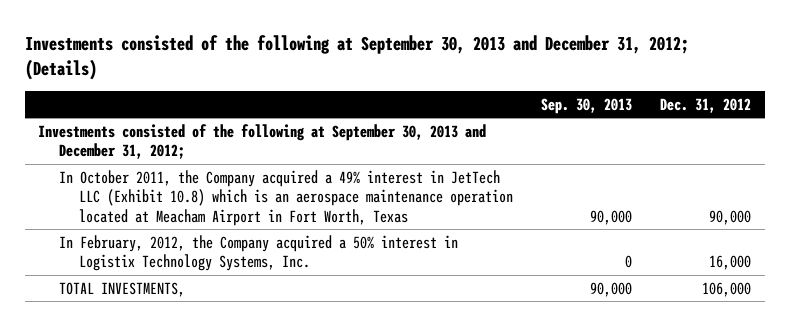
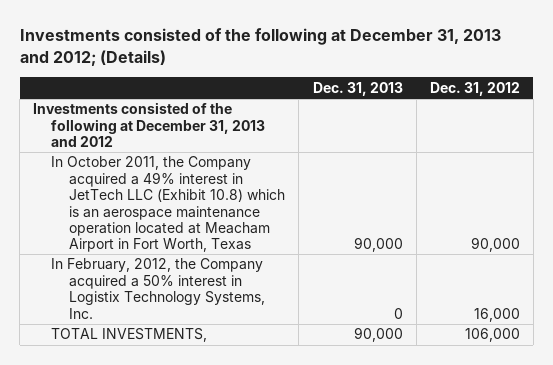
- Investments consisted of the following at September 30, 2013 and December 31, 2012; (Details)
+ Investments consisted of the following at December 31, 2013 and 2012; (Details)
- | Sep. 30, 2013 | Dec. 31, 2012
+ | Dec. 31, 2013 | Dec. 31, 2012
- Investments consisted of the following at September 30, 2013 and December 31, 2012;
+ Investments consisted of the following at December 31, 2013 and 2012

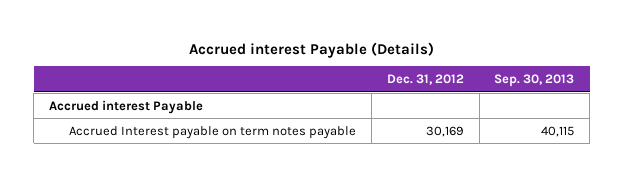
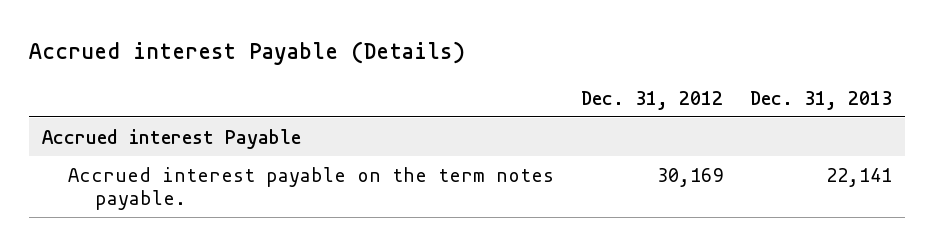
- | Dec. 31, 2012 | Sep. 30, 2013
+ | Dec. 31, 2012 | Dec. 31, 2013
- Accrued Interest payable on term notes payable | 30,169 | 40,115
+ Accrued interest payable on the term notes payable. | 30,169 | 22,141

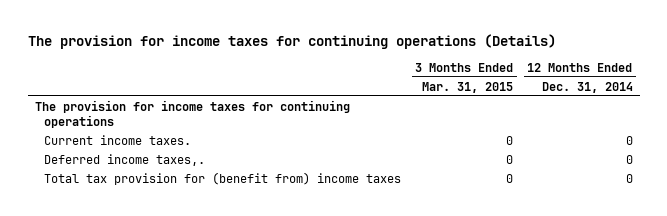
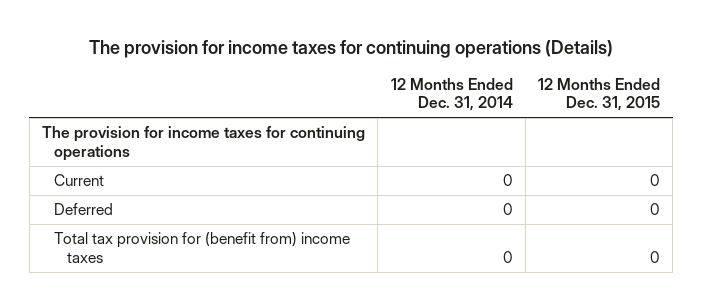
- | 3 Months Ended Mar. 31, 2015 | 12 Months Ended Dec. 31, 2014
+ | 12 Months Ended Dec. 31, 2014 | 12 Months Ended Dec. 31, 2015
- Current income taxes. | 0 | 0
- Deferred income taxes,. | 0 | 0
+ Current | 0 | 0
+ Deferred | 0 | 0

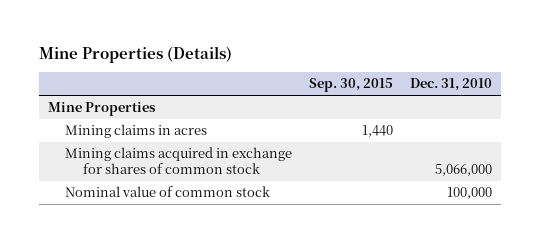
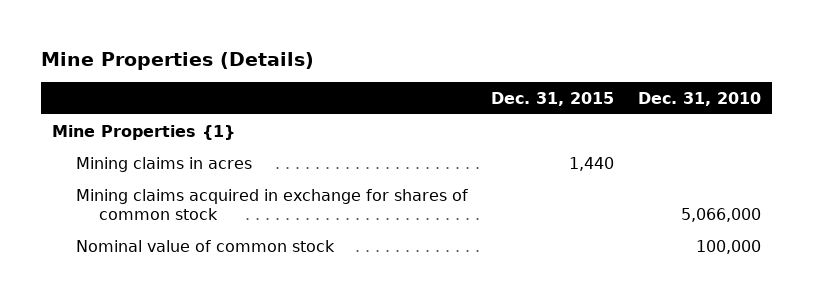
- | Sep. 30, 2015 | Dec. 31, 2010
+ | Dec. 31, 2015 | Dec. 31, 2010
- Mine Properties
+ Mine Properties {1}

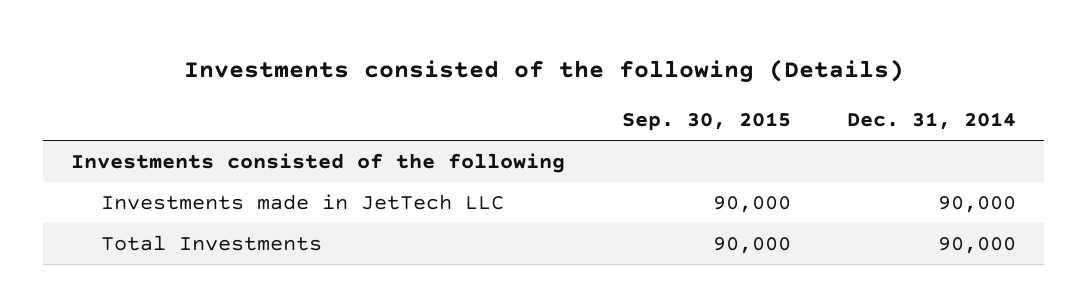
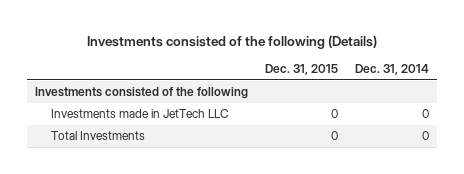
- | Sep. 30, 2015 | Dec. 31, 2014
+ | Dec. 31, 2015 | Dec. 31, 2014
- Investments made in JetTech LLC | 90,000 | 90,000
- Total Investments | 90,000 | 90,000
+ Investments made in JetTech LLC | 0 | 0
+ Total Investments | 0 | 0

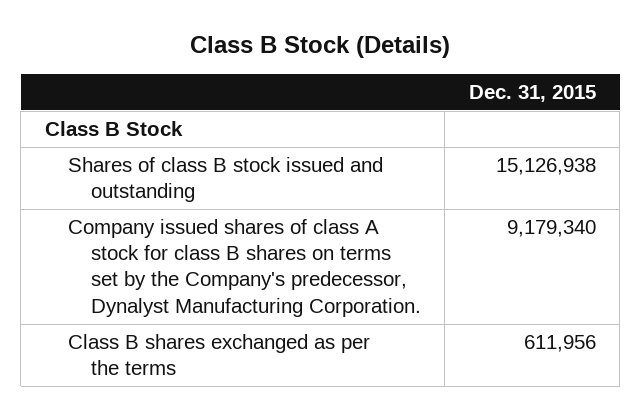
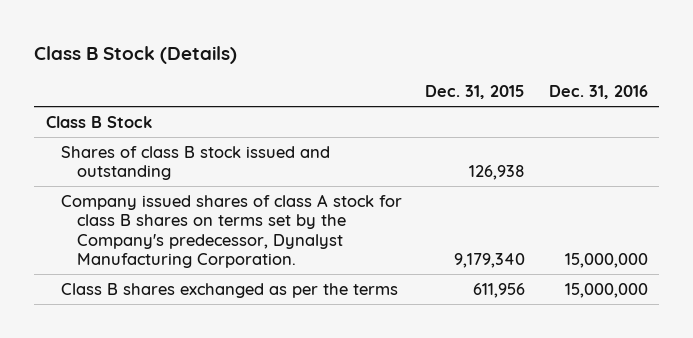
- | Dec. 31, 2015
+ | Dec. 31, 2015 | Dec. 31, 2016
- Shares of class B stock issued and outstanding | 15,126,938
+ Shares of class B stock issued and outstanding | 126,938 |

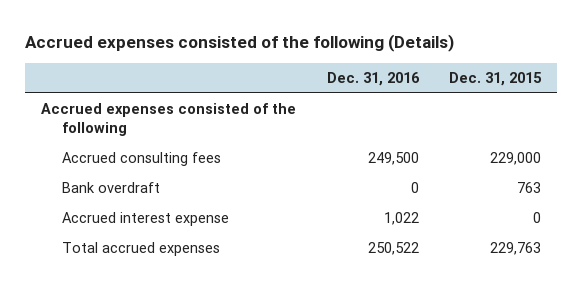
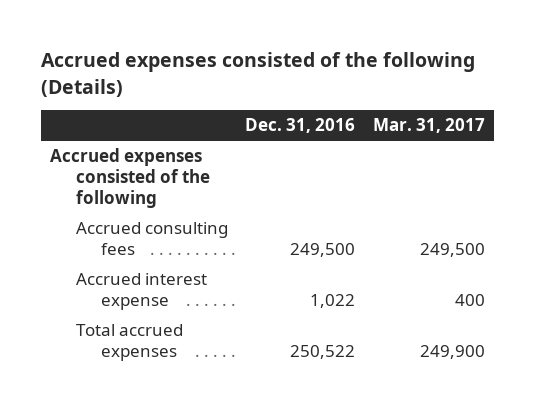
- | Dec. 31, 2016 | Dec. 31, 2015
+ | Dec. 31, 2016 | Mar. 31, 2017
- Bank overdraft | 0 | 763

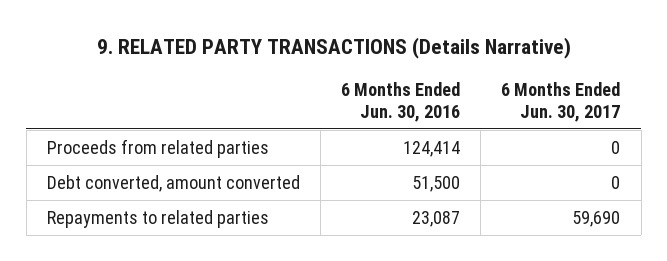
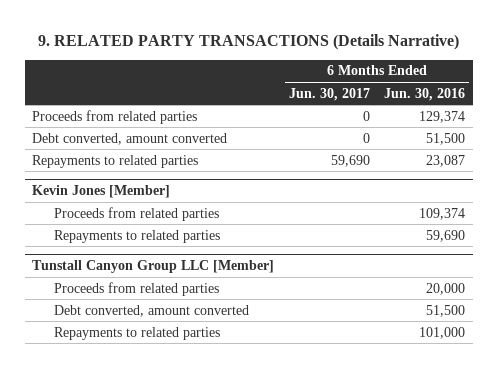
- | 6 Months Ended Jun. 30, 2016 | 6 Months Ended Jun. 30, 2017
+ | 6 Months Ended Jun. 30, 2017 | 6 Months Ended Jun. 30, 2016
- Proceeds from related parties | 124,414 | 0
+ Proceeds from related parties | 0 | 129,374
+ Kevin Jones [Member]
+ Proceeds from related parties | | 109,374
+ Repayments to related parties | | 59,690
+ Tunstall Canyon Group LLC [Member]
+ Proceeds from related parties | | 20,000
+ Debt converted, amount converted | | 51,500
+ Repayments to related parties | | 101,000

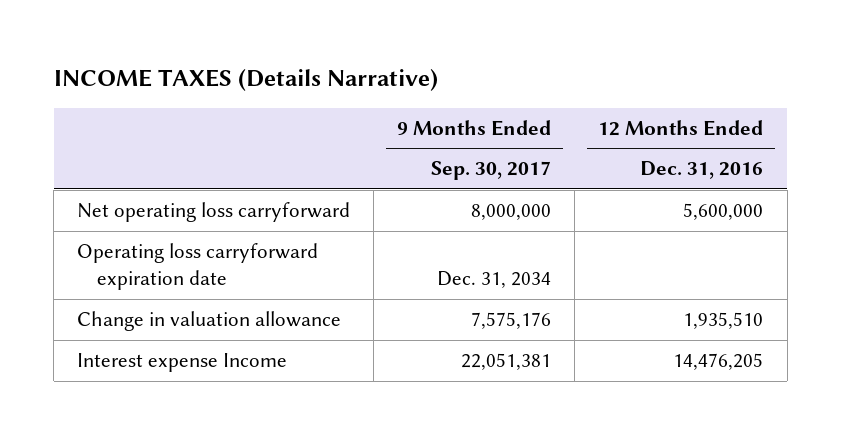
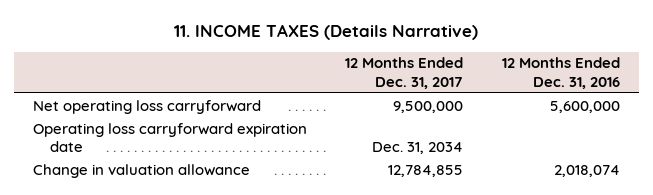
- INCOME TAXES (Details Narrative)
+ 11. INCOME TAXES (Details Narrative)
- | 9 Months Ended Sep. 30, 2017 | 12 Months Ended Dec. 31, 2016
+ | 12 Months Ended Dec. 31, 2017 | 12 Months Ended Dec. 31, 2016
- Change in valuation allowance | 7,575,176 | 1,935,510
- Interest expense Income | 22,051,381 | 14,476,205
+ Change in valuation allowance | 12,784,855 | 2,018,074

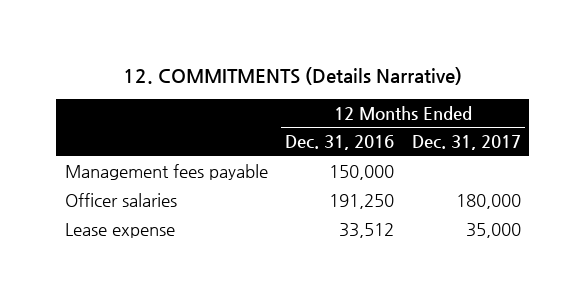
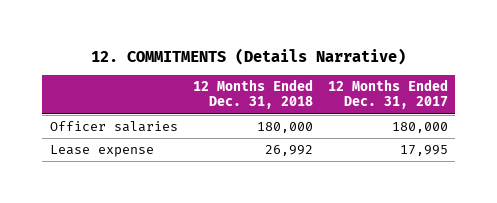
- | 12 Months Ended Dec. 31, 2016 | 12 Months Ended Dec. 31, 2017
+ | 12 Months Ended Dec. 31, 2018 | 12 Months Ended Dec. 31, 2017
- Management fees payable | 150,000 |
- Lease expense | 33,512 | 35,000
+ Lease expense | 26,992 | 17,995

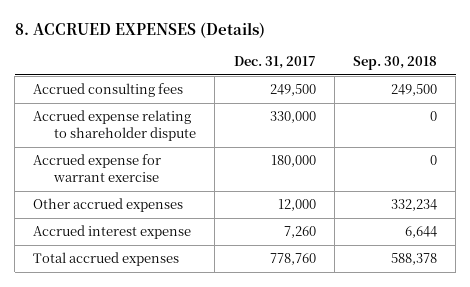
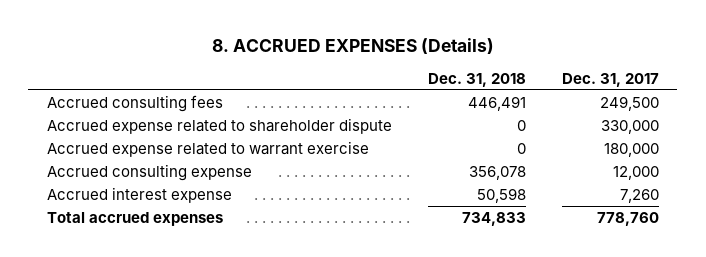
- | Dec. 31, 2017 | Sep. 30, 2018
+ | Dec. 31, 2018 | Dec. 31, 2017
- Accrued expense relating to shareholder dispute | 330,000 | 0
- Accrued expense for warrant exercise | 180,000 | 0
- Other accrued expenses | 12,000 | 332,234
+ Accrued expense related to shareholder dispute | 0 | 330,000
+ Accrued expense related to warrant exercise | 0 | 180,000
+ Accrued consulting expense | 356,078 | 12,000

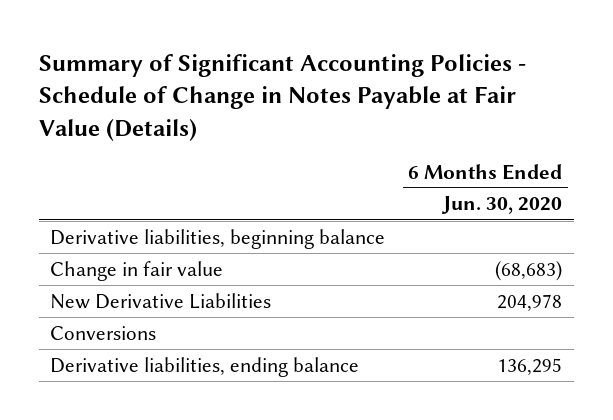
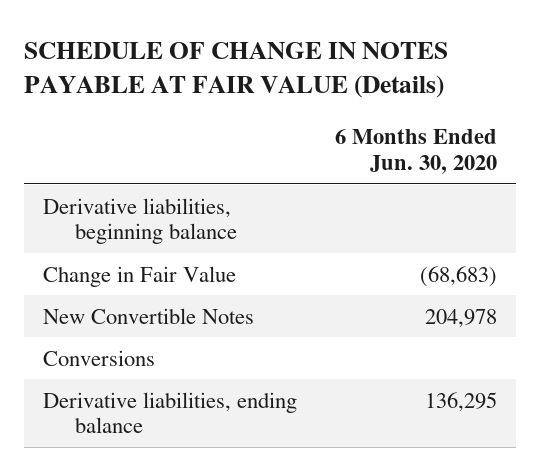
- Summary of Significant Accounting Policies - Schedule of Change in Notes Payable at Fair Value (Details)
+ SCHEDULE OF CHANGE IN NOTES PAYABLE AT FAIR VALUE (Details)
- Change in fair value | (68,683)
- New Derivative Liabilities | 204,978
+ Change in Fair Value | (68,683)
+ New Convertible Notes | 204,978

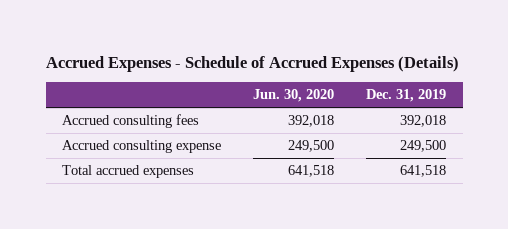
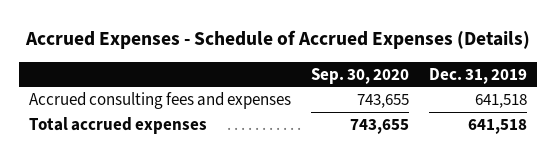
- | Jun. 30, 2020 | Dec. 31, 2019
+ | Sep. 30, 2020 | Dec. 31, 2019
- Accrued consulting fees | 392,018 | 392,018
- Accrued consulting expense | 249,500 | 249,500
+ Accrued consulting fees and expenses | 743,655 | 641,518

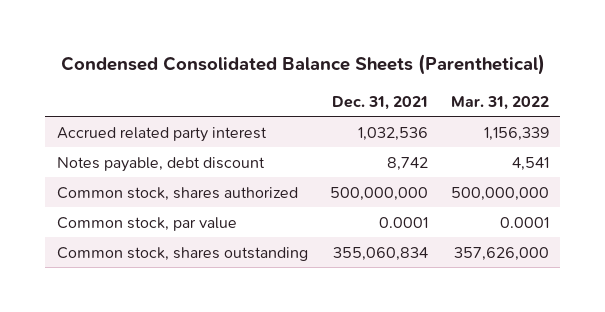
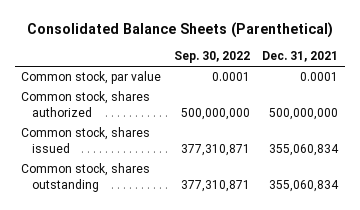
- Condensed Consolidated Balance Sheets (Parenthetical)
+ Consolidated Balance Sheets (Parenthetical)
- | Dec. 31, 2021 | Mar. 31, 2022
+ | Sep. 30, 2022 | Dec. 31, 2021
- Accrued related party interest | 1,032,536 | 1,156,339
- Notes payable, debt discount | 8,742 | 4,541
moved down: Common stock, shares authorized | 500,000,000 | 500,000,000
+ Common stock, shares issued | 377,310,871 | 355,060,834

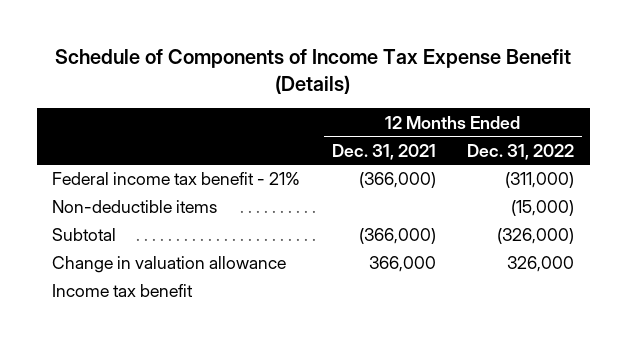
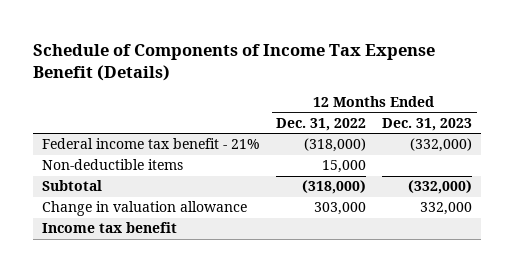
- | 12 Months Ended Dec. 31, 2021 | 12 Months Ended Dec. 31, 2022
+ | 12 Months Ended Dec. 31, 2022 | 12 Months Ended Dec. 31, 2023
- Federal income tax benefit - 21% | (366,000) | (311,000)
- Non-deductible items | | (15,000)
- Subtotal | (366,000) | (326,000)
- Change in valuation allowance | 366,000 | 326,000
+ Federal income tax benefit - 21% | (318,000) | (332,000)
+ Non-deductible items | 15,000 |
+ Subtotal | (318,000) | (332,000)
+ Change in valuation allowance | 303,000 | 332,000

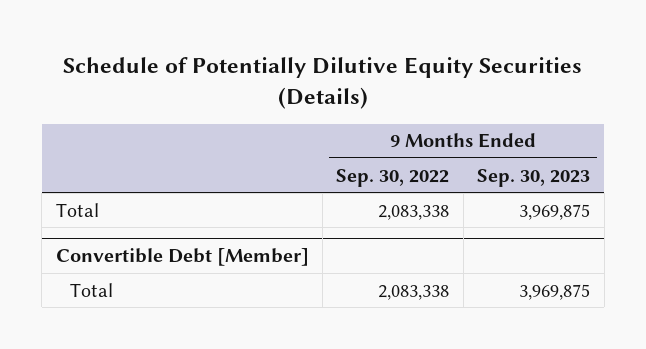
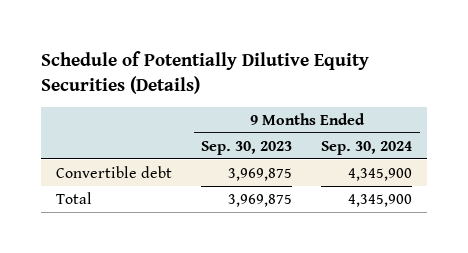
- | 9 Months Ended Sep. 30, 2022 | 9 Months Ended Sep. 30, 2023
+ | 9 Months Ended Sep. 30, 2023 | 9 Months Ended Sep. 30, 2024
- Total | 2,083,338 | 3,969,875
- Convertible Debt [Member]
+ Convertible debt | 3,969,875 | 4,345,900

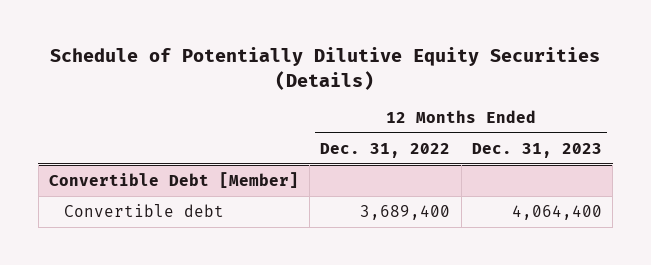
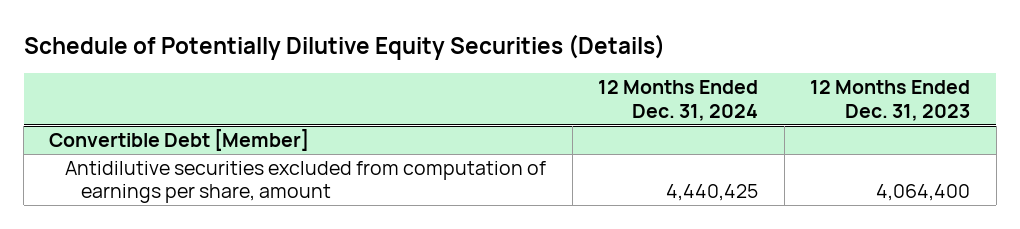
- | 12 Months Ended Dec. 31, 2022 | 12 Months Ended Dec. 31, 2023
+ | 12 Months Ended Dec. 31, 2024 | 12 Months Ended Dec. 31, 2023
@ Convertible Debt [Member]
- Convertible debt | 3,689,400 | 4,064,400
+ Antidilutive securities excluded from computation of earnings per share, amount | 4,440,425 | 4,064,400

